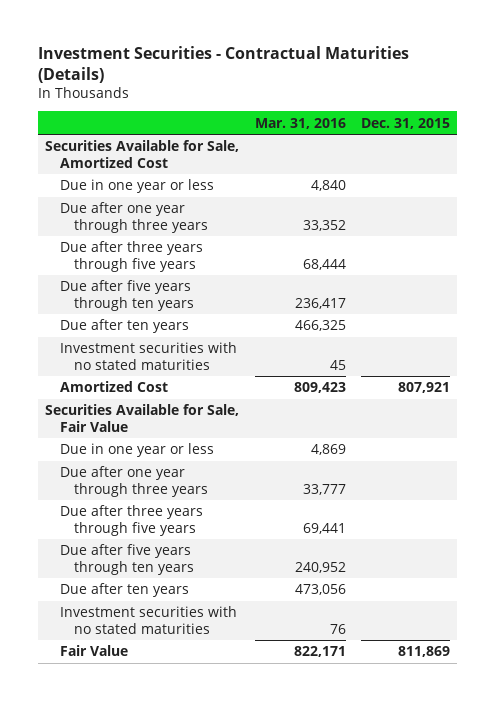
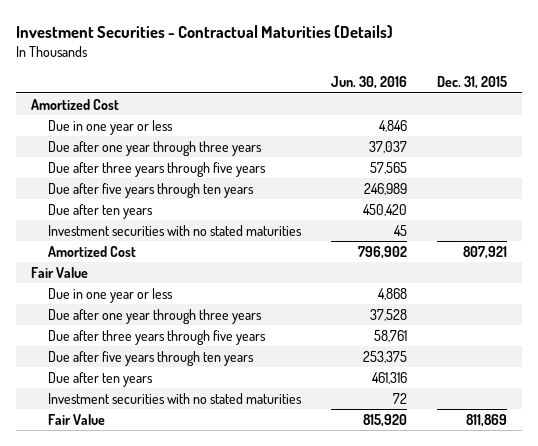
- | Mar. 31, 2016 | Dec. 31, 2015
+ | Jun. 30, 2016 | Dec. 31, 2015
- Securities Available for Sale, Amortized Cost
+ Amortized Cost
- Securities Available for Sale, Fair Value
+ Fair Value

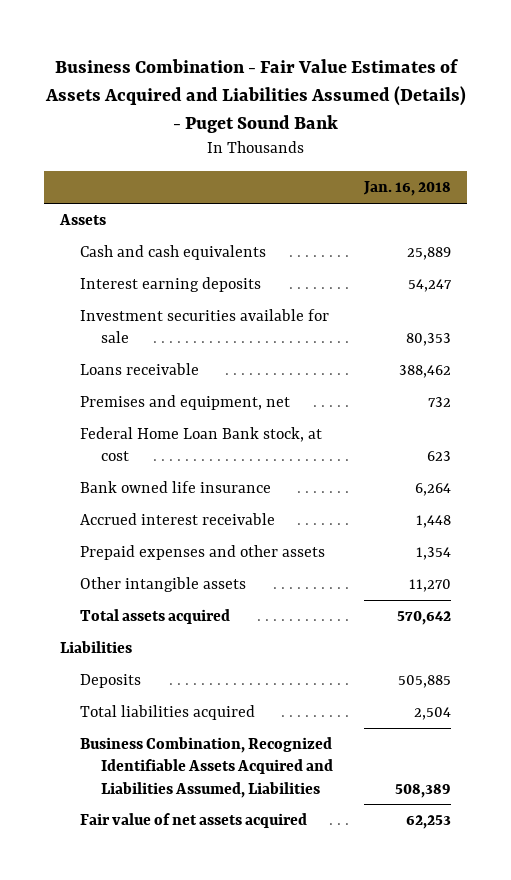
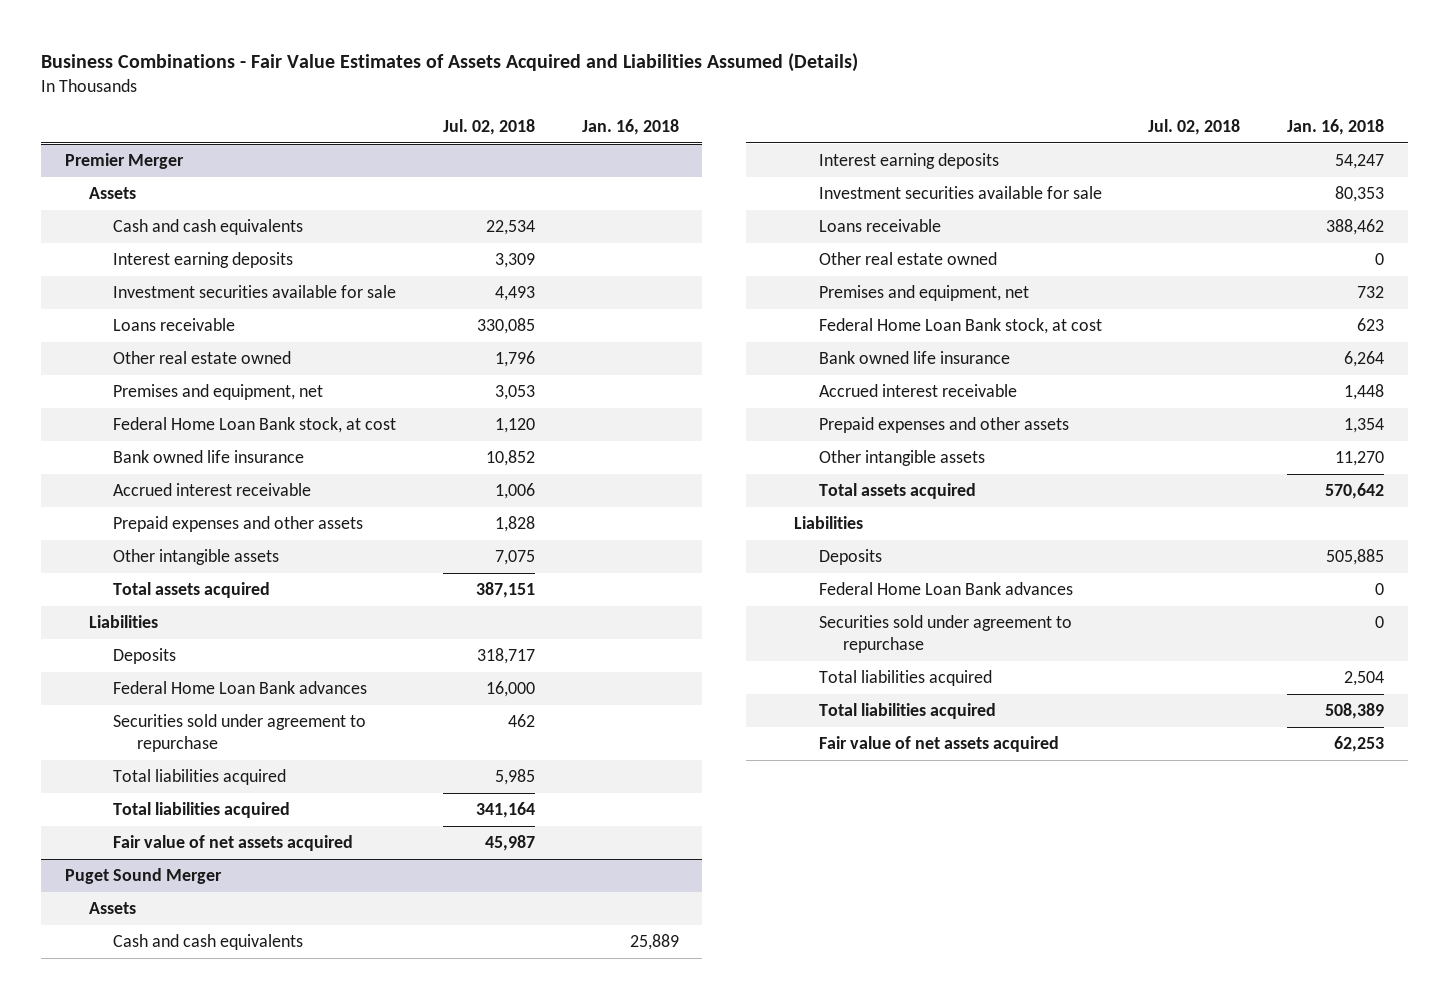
- Business Combination - Fair Value Estimates of Assets Acquired and Liabilities Assumed (Details) - Puget Sound Bank
+ Business Combinations - Fair Value Estimates of Assets Acquired and Liabilities Assumed (Details)
- | Jan. 16, 2018
+ | Jul. 02, 2018 | Jan. 16, 2018
+ Premier Merger
+ Assets
+ Cash and cash equivalents | 22,534 |
+ Interest earning deposits | 3,309 |
+ Investment securities available for sale | 4,493 |
+ Loans receivable | 330,085 |
+ Other real estate owned | 1,796 |
+ Premises and equipment, net | 3,053 |
+ Federal Home Loan Bank stock, at cost | 1,120 |
+ Bank owned life insurance | 10,852 |
+ Accrued interest receivable | 1,006 |
+ Prepaid expenses and other assets | 1,828 |
+ Other intangible assets | 7,075 |
+ Total assets acquired | 387,151 |
+ Liabilities
+ Deposits | 318,717 |
+ Federal Home Loan Bank advances | 16,000 |
+ Securities sold under agreement to repurchase | 462 |
+ Total liabilities acquired | 5,985 |
+ Total liabilities acquired | 341,164 |
+ Fair value of net assets acquired | 45,987 |
+ Puget Sound Merger
+ Other real estate owned | | 0
+ Federal Home Loan Bank advances | | 0
+ Securities sold under agreement to repurchase | | 0
- Business Combination, Recognized Identifiable Assets Acquired and Liabilities Assumed, Liabilities | 508,389
+ Total liabilities acquired | | 508,389

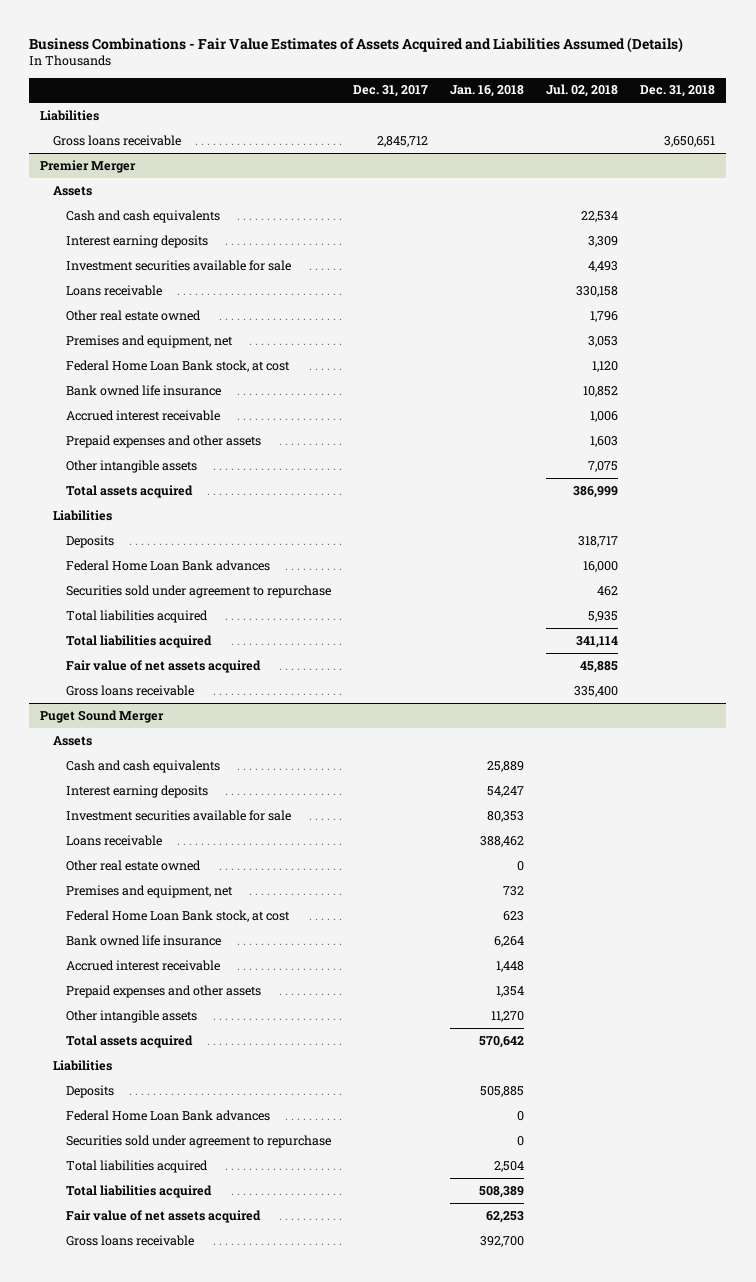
- | Jul. 02, 2018 | Jan. 16, 2018
+ | Dec. 31, 2017 | Jan. 16, 2018 | Jul. 02, 2018 | Dec. 31, 2018
+ Liabilities
+ Gross loans receivable | 2,845,712 | | | 3,650,651
@ Premier Merger
- Loans receivable | 330,085 |
+ Loans receivable | | | 330,158 |
- Prepaid expenses and other assets | 1,828 |
+ Prepaid expenses and other assets | | | 1,603 |
- Total assets acquired | 387,151 |
+ Total assets acquired | | | 386,999 |
- Total liabilities acquired | 5,985 |
- Total liabilities acquired | 341,164 |
- Fair value of net assets acquired | 45,987 |
+ Total liabilities acquired | | | 5,935 |
+ Total liabilities acquired | | | 341,114 |
+ Fair value of net assets acquired | | | 45,885 |
+ Gross loans receivable | | | 335,400 |
@ Puget Sound Merger
+ Gross loans receivable | | 392,700 | |

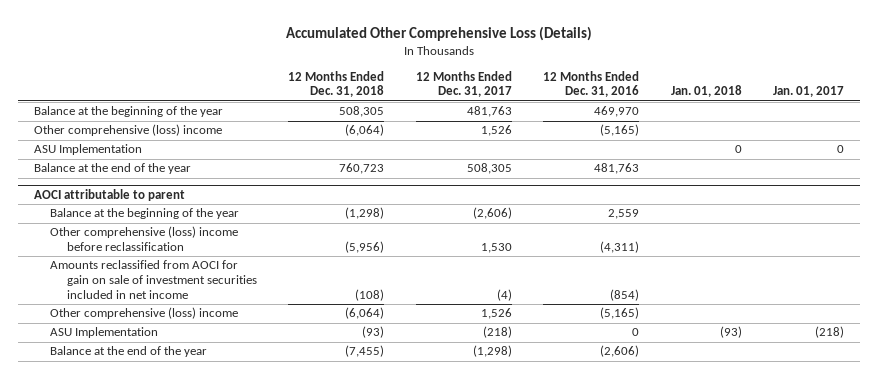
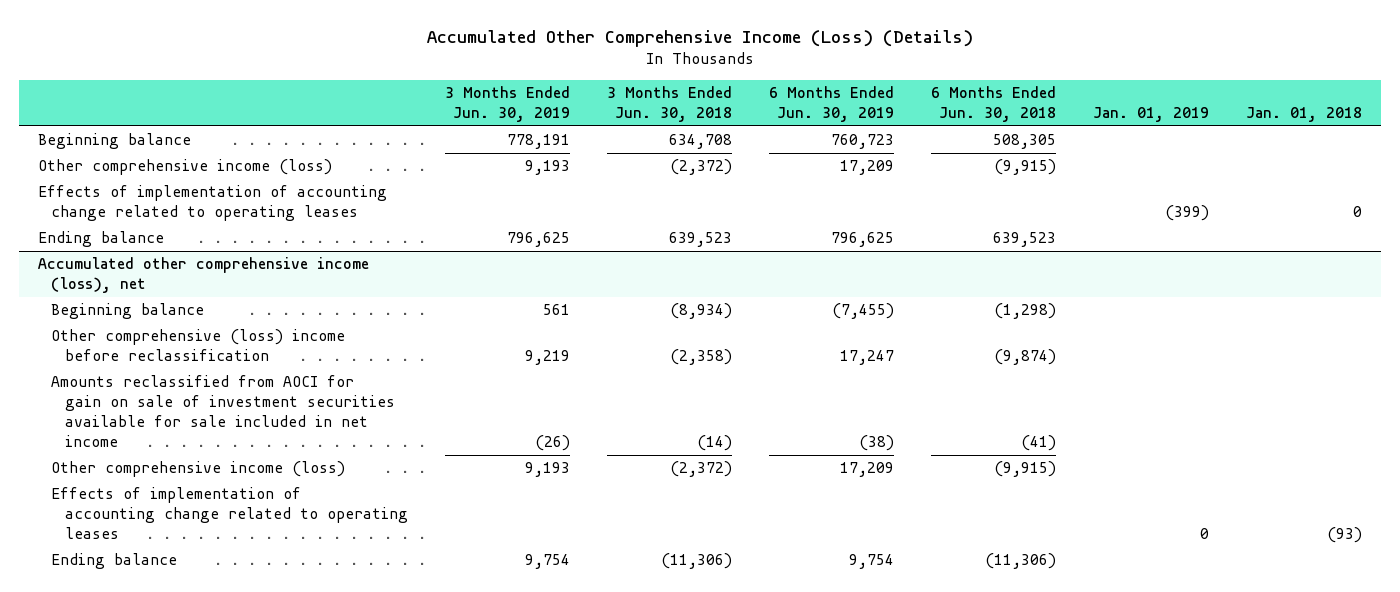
- Accumulated Other Comprehensive Loss (Details)
+ Accumulated Other Comprehensive Income (Loss) (Details)
- | 12 Months Ended Dec. 31, 2018 | 12 Months Ended Dec. 31, 2017 | 12 Months Ended Dec. 31, 2016 | Jan. 01, 2018 | Jan. 01, 2017
+ | 3 Months Ended Jun. 30, 2019 | 3 Months Ended Jun. 30, 2018 | 6 Months Ended Jun. 30, 2019 | 6 Months Ended Jun. 30, 2018 | Jan. 01, 2019 | Jan. 01, 2018
- Balance at the beginning of the year | 508,305 | 481,763 | 469,970 | |
- Other comprehensive (loss) income | (6,064) | 1,526 | (5,165) | |
- ASU Implementation | | | | 0 | 0
- Balance at the end of the year | 760,723 | 508,305 | 481,763 | |
- AOCI attributable to parent
- Balance at the beginning of the year | (1,298) | (2,606) | 2,559 | |
+ Beginning balance | 778,191 | 634,708 | 760,723 | 508,305 | |
+ Other comprehensive income (loss) | 9,193 | (2,372) | 17,209 | (9,915) | |
+ Effects of implementation of accounting change related to operating leases | | | | | (399) | 0
+ Ending balance | 796,625 | 639,523 | 796,625 | 639,523 | |
+ Accumulated other comprehensive income (loss), net
+ Beginning balance | 561 | (8,934) | (7,455) | (1,298) | |
- Amounts reclassified from AOCI for gain on sale of investment securities included in net income | (108) | (4) | (854) | |
- Other comprehensive (loss) income | (6,064) | 1,526 | (5,165) | |
- ASU Implementation | (93) | (218) | 0 | (93) | (218)
- Balance at the end of the year | (7,455) | (1,298) | (2,606) | |
+ Amounts reclassified from AOCI for gain on sale of investment securities available for sale included in net income | (26) | (14) | (38) | (41) | |
+ Other comprehensive income (loss) | 9,193 | (2,372) | 17,209 | (9,915) | |
+ Effects of implementation of accounting change related to operating leases | | | | | 0 | (93)
+ Ending balance | 9,754 | (11,306) | 9,754 | (11,306) | |

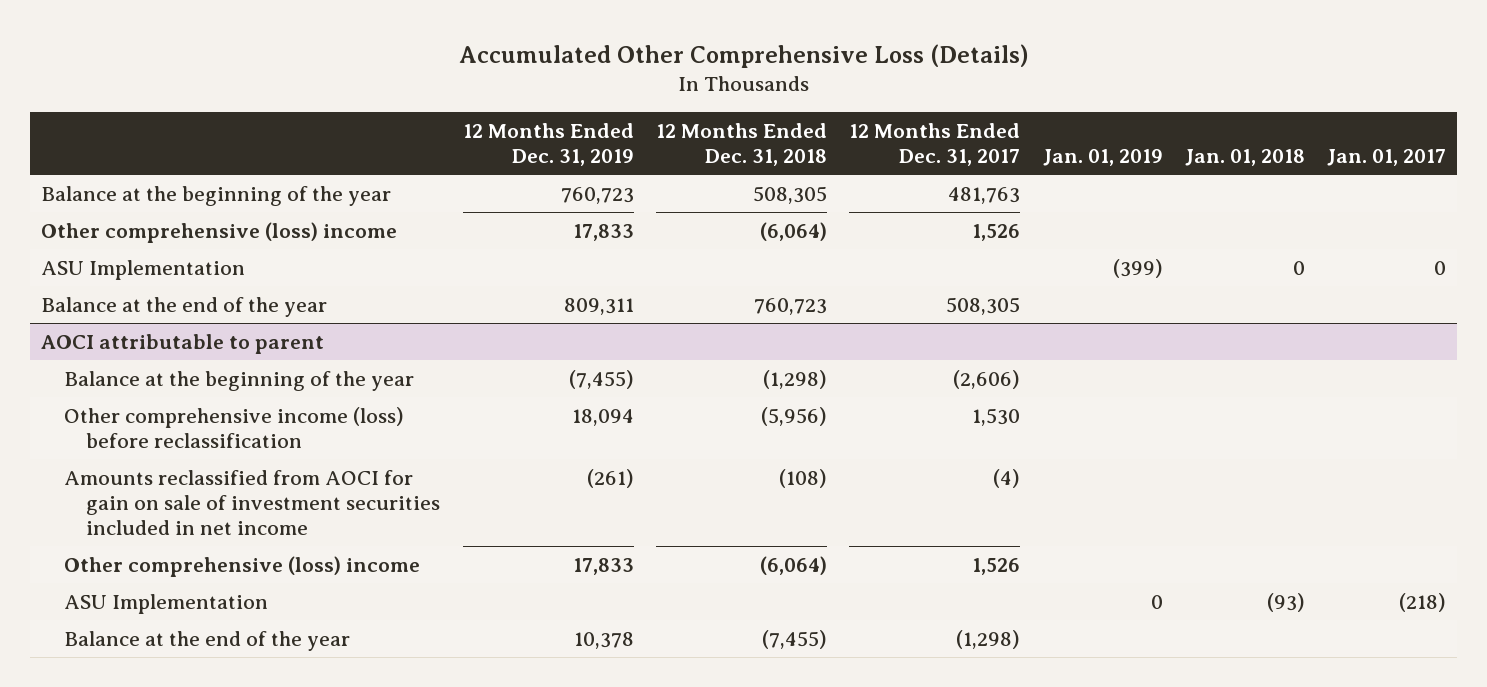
- Accumulated Other Comprehensive Income (Loss) (Details)
+ Accumulated Other Comprehensive Loss (Details)
- | 3 Months Ended Jun. 30, 2019 | 3 Months Ended Jun. 30, 2018 | 6 Months Ended Jun. 30, 2019 | 6 Months Ended Jun. 30, 2018 | Jan. 01, 2019 | Jan. 01, 2018
+ | 12 Months Ended Dec. 31, 2019 | 12 Months Ended Dec. 31, 2018 | 12 Months Ended Dec. 31, 2017 | Jan. 01, 2019 | Jan. 01, 2018 | Jan. 01, 2017
- Beginning balance | 778,191 | 634,708 | 760,723 | 508,305 | |
- Other comprehensive income (loss) | 9,193 | (2,372) | 17,209 | (9,915) | |
- Effects of implementation of accounting change related to operating leases | | | | | (399) | 0
- Ending balance | 796,625 | 639,523 | 796,625 | 639,523 | |
- Accumulated other comprehensive income (loss), net
- Beginning balance | 561 | (8,934) | (7,455) | (1,298) | |
- Other comprehensive (loss) income before reclassification | 9,219 | (2,358) | 17,247 | (9,874) | |
- Amounts reclassified from AOCI for gain on sale of investment securities available for sale included in net income | (26) | (14) | (38) | (41) | |
- Other comprehensive income (loss) | 9,193 | (2,372) | 17,209 | (9,915) | |
- Effects of implementation of accounting change related to operating leases | | | | | 0 | (93)
- Ending balance | 9,754 | (11,306) | 9,754 | (11,306) | |
+ Balance at the beginning of the year | 760,723 | 508,305 | 481,763 | | |
+ Other comprehensive (loss) income | 17,833 | (6,064) | 1,526 | | |
+ ASU Implementation | | | | (399) | 0 | 0
+ Balance at the end of the year | 809,311 | 760,723 | 508,305 | | |
+ AOCI attributable to parent
+ Balance at the beginning of the year | (7,455) | (1,298) | (2,606) | | |
+ Other comprehensive income (loss) before reclassification | 18,094 | (5,956) | 1,530 | | |
+ Amounts reclassified from AOCI for gain on sale of investment securities included in net income | (261) | (108) | (4) | | |
+ Other comprehensive (loss) income | 17,833 | (6,064) | 1,526 | | |
+ ASU Implementation | | | | 0 | (93) | (218)
+ Balance at the end of the year | 10,378 | (7,455) | (1,298) | | |

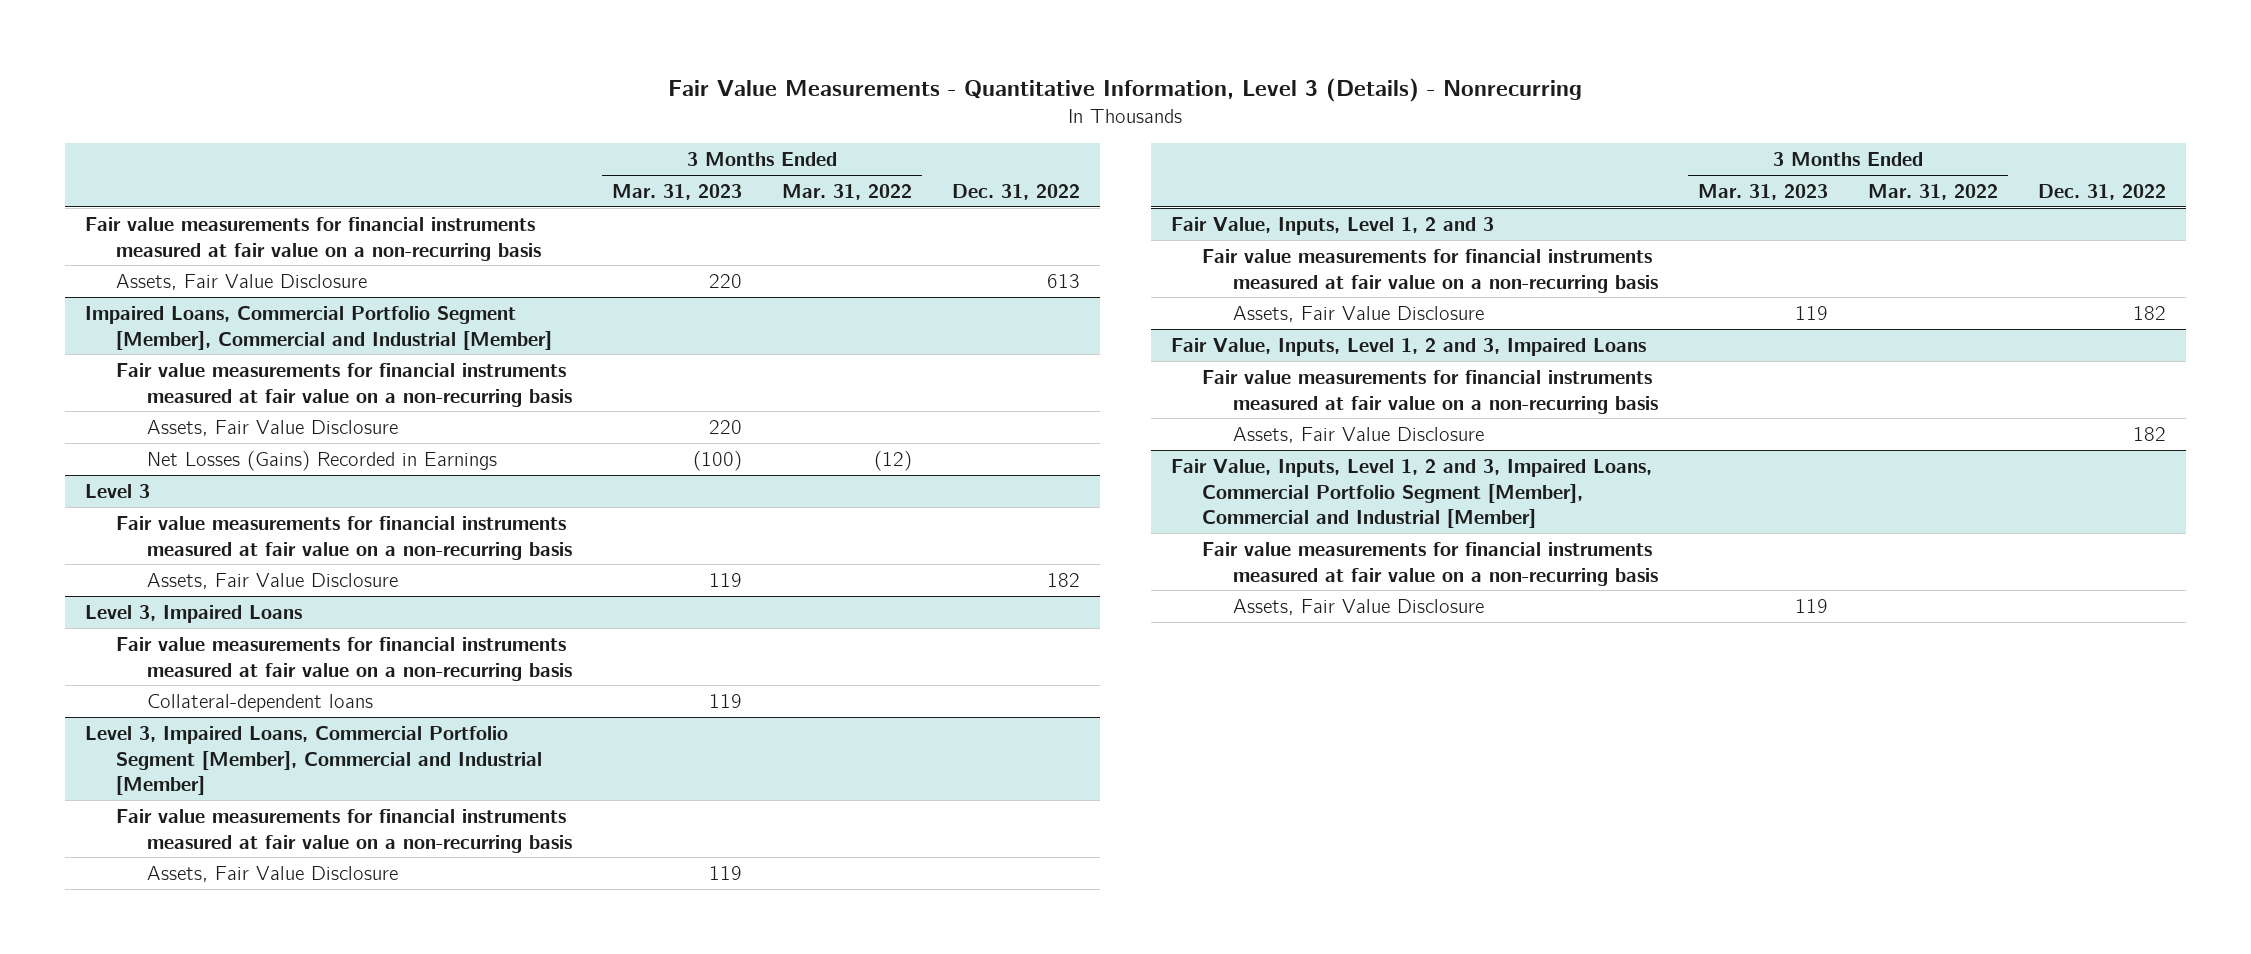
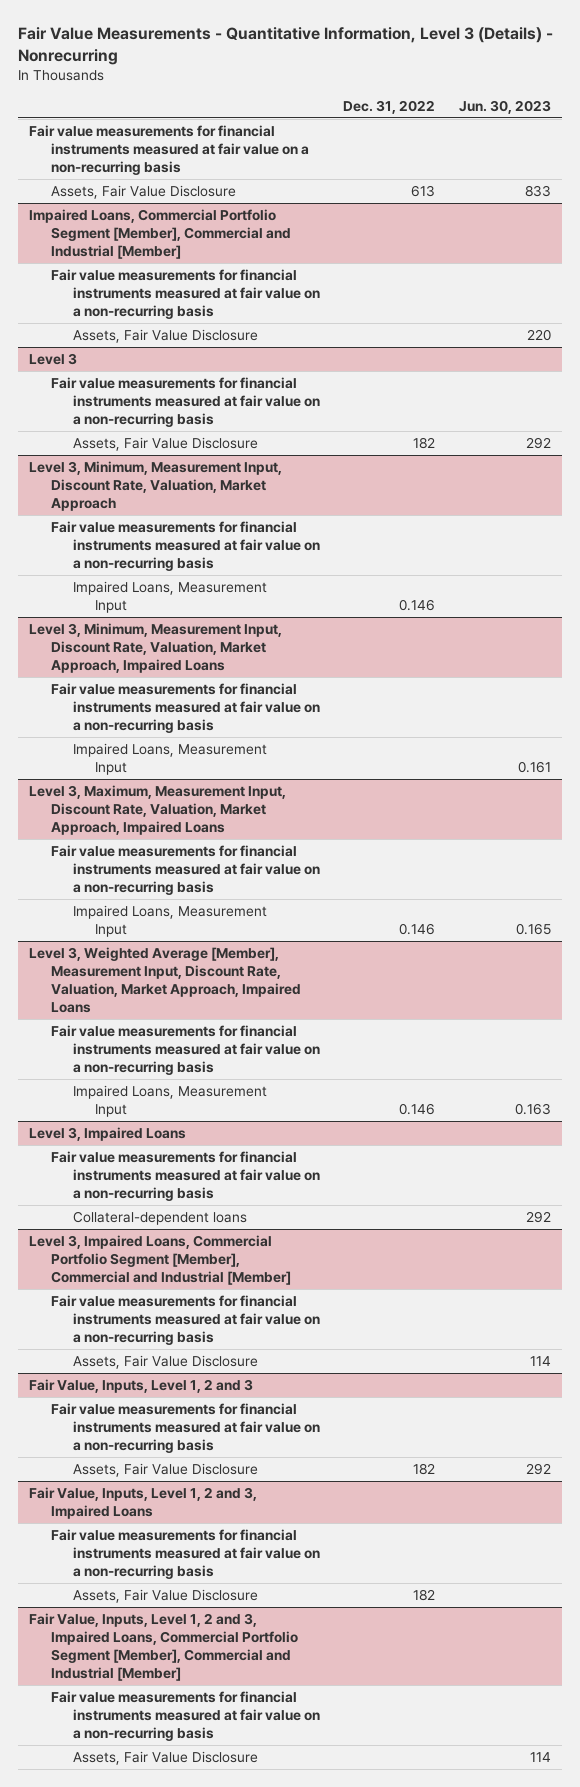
- | 3 Months Ended Mar. 31, 2023 | 3 Months Ended Mar. 31, 2022 | Dec. 31, 2022
+ | Dec. 31, 2022 | Jun. 30, 2023
@ Impaired Loans, Commercial Portfolio Segment [Member], Commercial and Industrial [Member]
- Net Losses (Gains) Recorded in Earnings | (100) | (12) |
+ Level 3, Minimum, Measurement Input, Discount Rate, Valuation, Market Approach
+ Fair value measurements for financial instruments measured at fair value on a non-recurring basis
+ Impaired Loans, Measurement Input | 0.146 |
+ Level 3, Minimum, Measurement Input, Discount Rate, Valuation, Market Approach, Impaired Loans
+ Fair value measurements for financial instruments measured at fair value on a non-recurring basis
+ Impaired Loans, Measurement Input | | 0.161
+ Level 3, Maximum, Measurement Input, Discount Rate, Valuation, Market Approach, Impaired Loans
+ Fair value measurements for financial instruments measured at fair value on a non-recurring basis
+ Impaired Loans, Measurement Input | 0.146 | 0.165
+ Level 3, Weighted Average [Member], Measurement Input, Discount Rate, Valuation, Market Approach, Impaired Loans
+ Fair value measurements for financial instruments measured at fair value on a non-recurring basis
+ Impaired Loans, Measurement Input | 0.146 | 0.163

